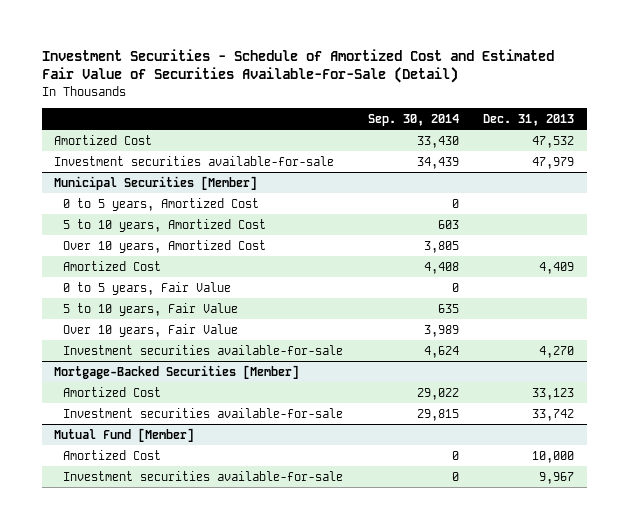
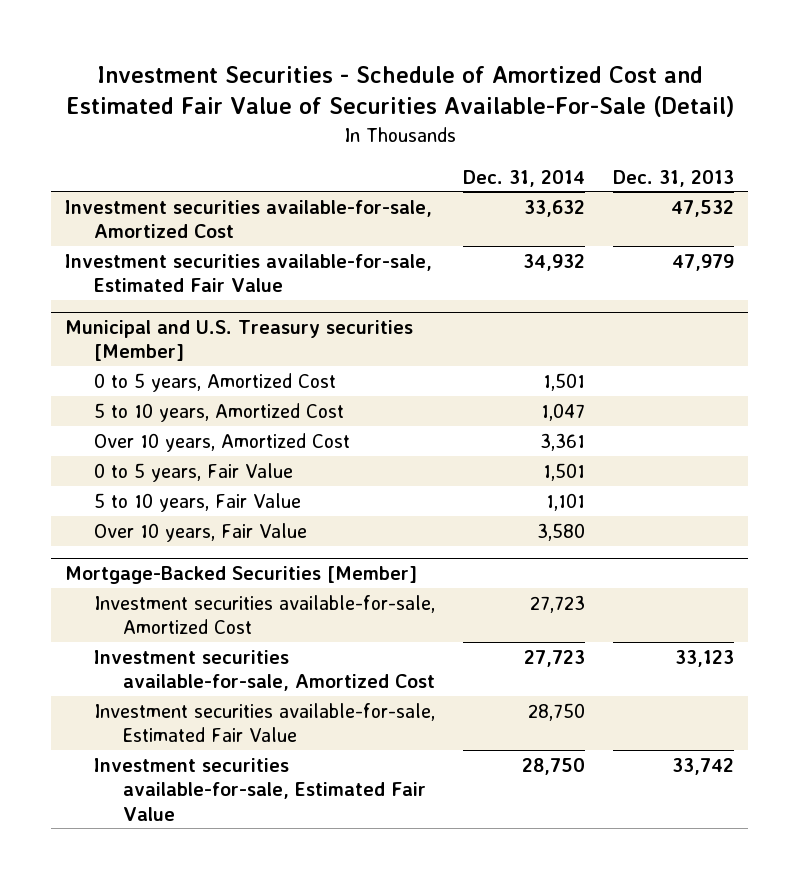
- | Sep. 30, 2014 | Dec. 31, 2013
+ | Dec. 31, 2014 | Dec. 31, 2013
- Amortized Cost | 33,430 | 47,532
- Investment securities available-for-sale | 34,439 | 47,979
- Municipal Securities [Member]
- 0 to 5 years, Amortized Cost | 0 |
- 5 to 10 years, Amortized Cost | 603 |
- Over 10 years, Amortized Cost | 3,805 |
- Amortized Cost | 4,408 | 4,409
- 0 to 5 years, Fair Value | 0 |
- 5 to 10 years, Fair Value | 635 |
- Over 10 years, Fair Value | 3,989 |
- Investment securities available-for-sale | 4,624 | 4,270
+ Investment securities available-for-sale, Amortized Cost | 33,632 | 47,532
+ Investment securities available-for-sale, Estimated Fair Value | 34,932 | 47,979
+ Municipal and U.S. Treasury securities [Member]
+ 0 to 5 years, Amortized Cost | 1,501 |
+ 5 to 10 years, Amortized Cost | 1,047 |
+ Over 10 years, Amortized Cost | 3,361 |
+ 0 to 5 years, Fair Value | 1,501 |
+ 5 to 10 years, Fair Value | 1,101 |
+ Over 10 years, Fair Value | 3,580 |
@ Mortgage-Backed Securities [Member]
- Amortized Cost | 29,022 | 33,123
- Investment securities available-for-sale | 29,815 | 33,742
- Mutual Fund [Member]
- Amortized Cost | 0 | 10,000
- Investment securities available-for-sale | 0 | 9,967
@ Mortgage-Backed Securities [Member]
+ Investment securities available-for-sale, Amortized Cost | 27,723 |
+ Investment securities available-for-sale, Amortized Cost | 27,723 | 33,123
+ Investment securities available-for-sale, Estimated Fair Value | 28,750 |
+ Investment securities available-for-sale, Estimated Fair Value | 28,750 | 33,742

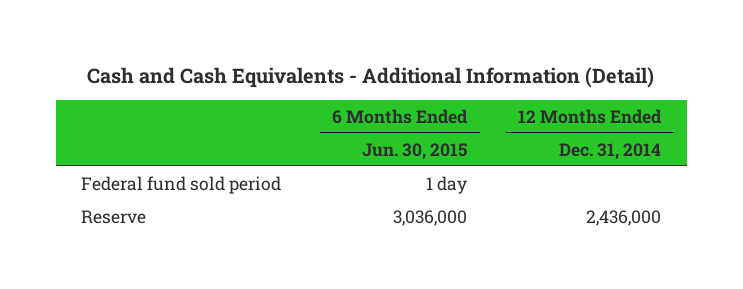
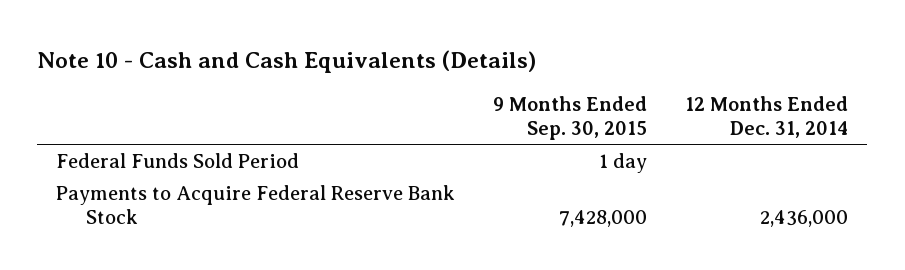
- Cash and Cash Equivalents - Additional Information (Detail)
+ Note 10 - Cash and Cash Equivalents (Details)
- | 6 Months Ended Jun. 30, 2015 | 12 Months Ended Dec. 31, 2014
+ | 9 Months Ended Sep. 30, 2015 | 12 Months Ended Dec. 31, 2014
- Federal fund sold period | 1 day |
- Reserve | 3,036,000 | 2,436,000
+ Federal Funds Sold Period | 1 day |
+ Payments to Acquire Federal Reserve Bank Stock | 7,428,000 | 2,436,000

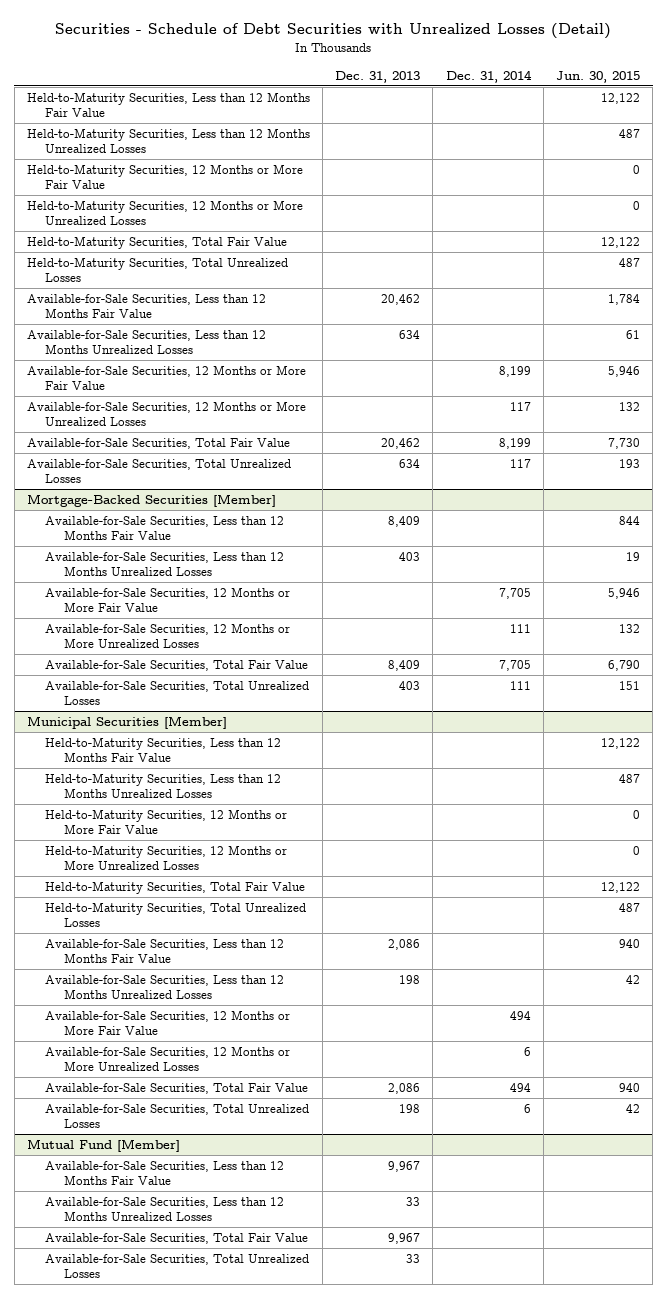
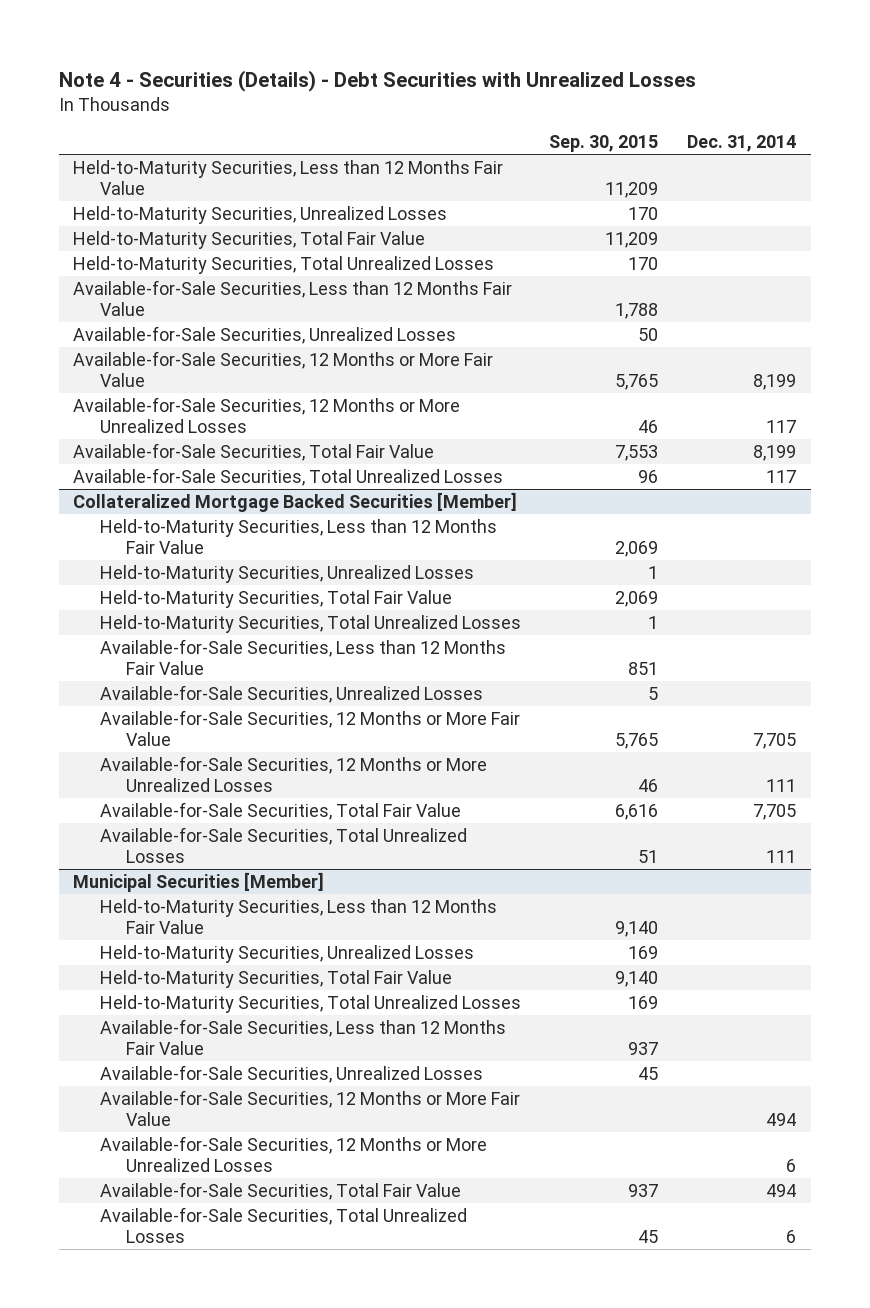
- Securities - Schedule of Debt Securities with Unrealized Losses (Detail)
+ Note 4 - Securities (Details) - Debt Securities with Unrealized Losses
- | Dec. 31, 2013 | Dec. 31, 2014 | Jun. 30, 2015
+ | Sep. 30, 2015 | Dec. 31, 2014
- Held-to-Maturity Securities, Less than 12 Months Unrealized Losses | | | 487
- Held-to-Maturity Securities, 12 Months or More Fair Value | | | 0
- Held-to-Maturity Securities, 12 Months or More Unrealized Losses | | | 0
+ Held-to-Maturity Securities, Unrealized Losses | 170 |
- Available-for-Sale Securities, Less than 12 Months Unrealized Losses | 634 | | 61
+ Available-for-Sale Securities, Unrealized Losses | 50 |
- Mortgage-Backed Securities [Member]
+ Collateralized Mortgage Backed Securities [Member]
+ Held-to-Maturity Securities, Less than 12 Months Fair Value | 2,069 |
+ Held-to-Maturity Securities, Unrealized Losses | 1 |
+ Held-to-Maturity Securities, Total Fair Value | 2,069 |
+ Held-to-Maturity Securities, Total Unrealized Losses | 1 |
- Available-for-Sale Securities, Less than 12 Months Unrealized Losses | 403 | | 19
+ Available-for-Sale Securities, Unrealized Losses | 5 |
@ Municipal Securities [Member]
- Held-to-Maturity Securities, Less than 12 Months Unrealized Losses | | | 487
- Held-to-Maturity Securities, 12 Months or More Fair Value | | | 0
- Held-to-Maturity Securities, 12 Months or More Unrealized Losses | | | 0
+ Held-to-Maturity Securities, Unrealized Losses | 169 |
- Available-for-Sale Securities, Less than 12 Months Unrealized Losses | 198 | | 42
+ Available-for-Sale Securities, Unrealized Losses | 45 |
- Mutual Fund [Member]
- Available-for-Sale Securities, Less than 12 Months Fair Value | 9,967 | |
- Available-for-Sale Securities, Less than 12 Months Unrealized Losses | 33 | |
- Available-for-Sale Securities, Total Fair Value | 9,967 | |
- Available-for-Sale Securities, Total Unrealized Losses | 33 | |

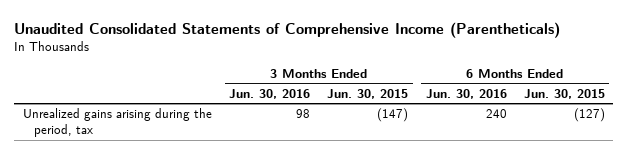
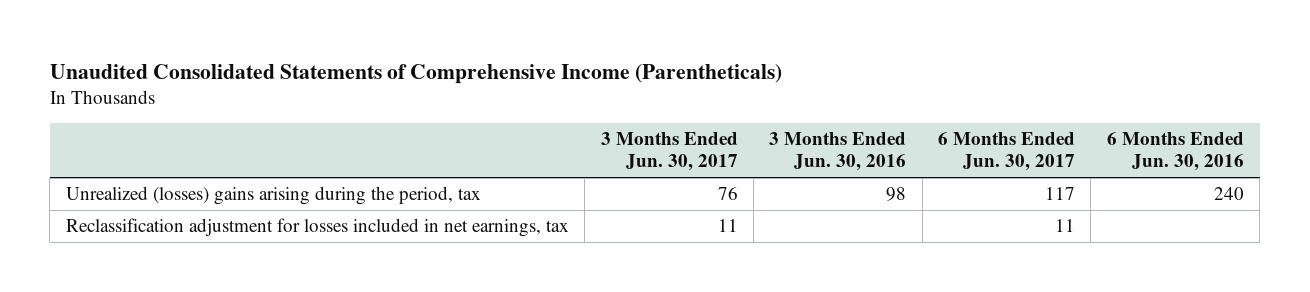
- | 3 Months Ended Jun. 30, 2016 | 3 Months Ended Jun. 30, 2015 | 6 Months Ended Jun. 30, 2016 | 6 Months Ended Jun. 30, 2015
+ | 3 Months Ended Jun. 30, 2017 | 3 Months Ended Jun. 30, 2016 | 6 Months Ended Jun. 30, 2017 | 6 Months Ended Jun. 30, 2016
- Unrealized gains arising during the period, tax | 98 | (147) | 240 | (127)
+ Unrealized (losses) gains arising during the period, tax | 76 | 98 | 117 | 240
+ Reclassification adjustment for losses included in net earnings, tax | 11 | | 11 |

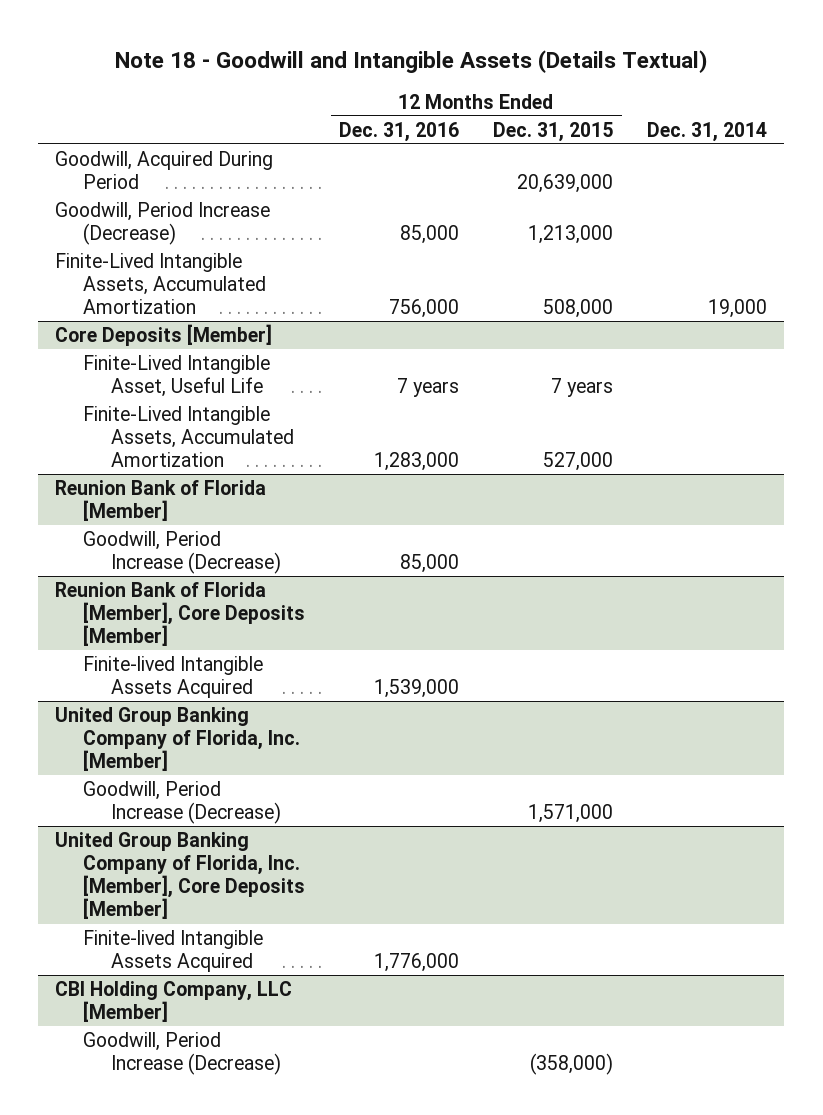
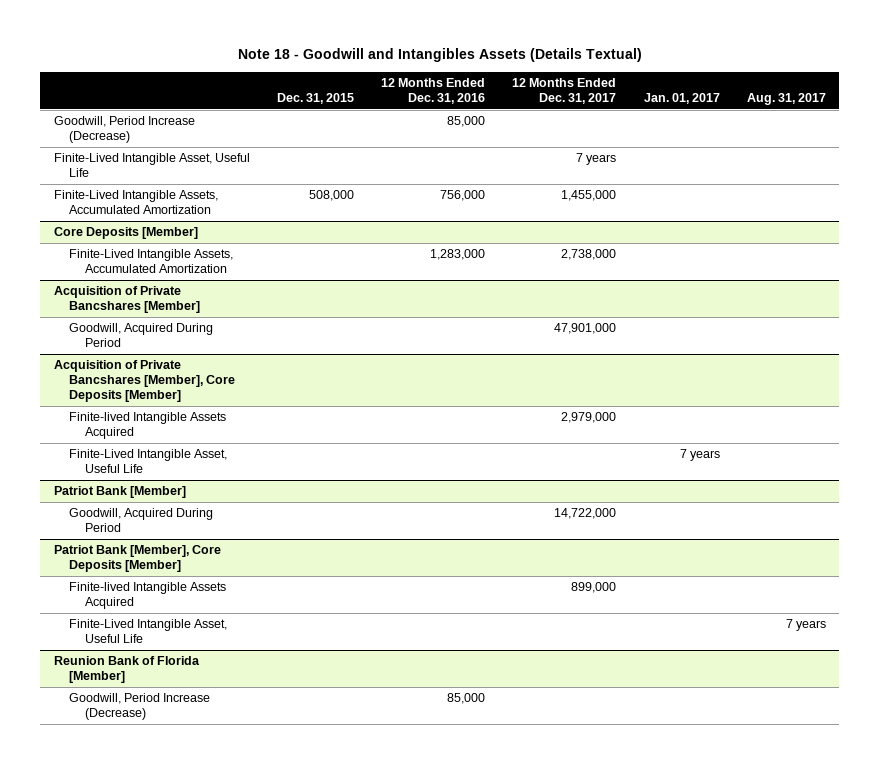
- Note 18 - Goodwill and Intangible Assets (Details Textual)
+ Note 18 - Goodwill and Intangibles Assets (Details Textual)
- | 12 Months Ended Dec. 31, 2016 | 12 Months Ended Dec. 31, 2015 | Dec. 31, 2014
+ | Dec. 31, 2015 | 12 Months Ended Dec. 31, 2016 | 12 Months Ended Dec. 31, 2017 | Jan. 01, 2017 | Aug. 31, 2017
- Goodwill, Acquired During Period | | 20,639,000 |
+ Finite-Lived Intangible Asset, Useful Life | | | 7 years | |
@ Core Deposits [Member]
- Finite-Lived Intangible Asset, Useful Life | 7 years | 7 years |
+ Acquisition of Private Bancshares [Member]
+ Goodwill, Acquired During Period | | | 47,901,000 | |
+ Acquisition of Private Bancshares [Member], Core Deposits [Member]
+ Finite-lived Intangible Assets Acquired | | | 2,979,000 | |
+ Finite-Lived Intangible Asset, Useful Life | | | | 7 years |
+ Patriot Bank [Member]
+ Goodwill, Acquired During Period | | | 14,722,000 | |
+ Patriot Bank [Member], Core Deposits [Member]
+ Finite-lived Intangible Assets Acquired | | | 899,000 | |
+ Finite-Lived Intangible Asset, Useful Life | | | | | 7 years
- Reunion Bank of Florida [Member], Core Deposits [Member]
- Finite-lived Intangible Assets Acquired | 1,539,000 | |
- United Group Banking Company of Florida, Inc. [Member]
- Goodwill, Period Increase (Decrease) | | 1,571,000 |
- United Group Banking Company of Florida, Inc. [Member], Core Deposits [Member]
- Finite-lived Intangible Assets Acquired | 1,776,000 | |
- CBI Holding Company, LLC [Member]
- Goodwill, Period Increase (Decrease) | | (358,000) |

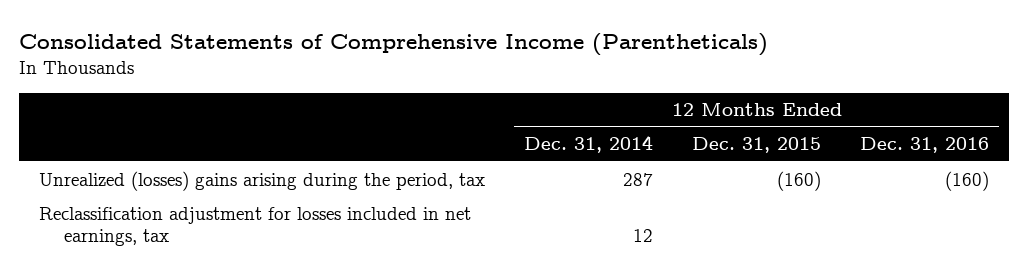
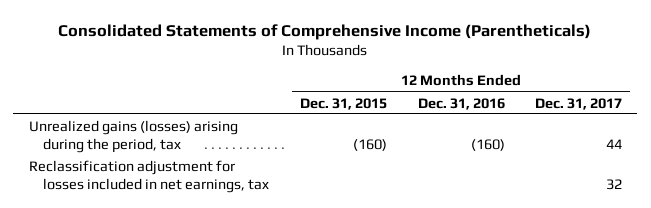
- | 12 Months Ended Dec. 31, 2014 | 12 Months Ended Dec. 31, 2015 | 12 Months Ended Dec. 31, 2016
+ | 12 Months Ended Dec. 31, 2015 | 12 Months Ended Dec. 31, 2016 | 12 Months Ended Dec. 31, 2017
- Unrealized (losses) gains arising during the period, tax | 287 | (160) | (160)
+ Unrealized gains (losses) arising during the period, tax | (160) | (160) | 44

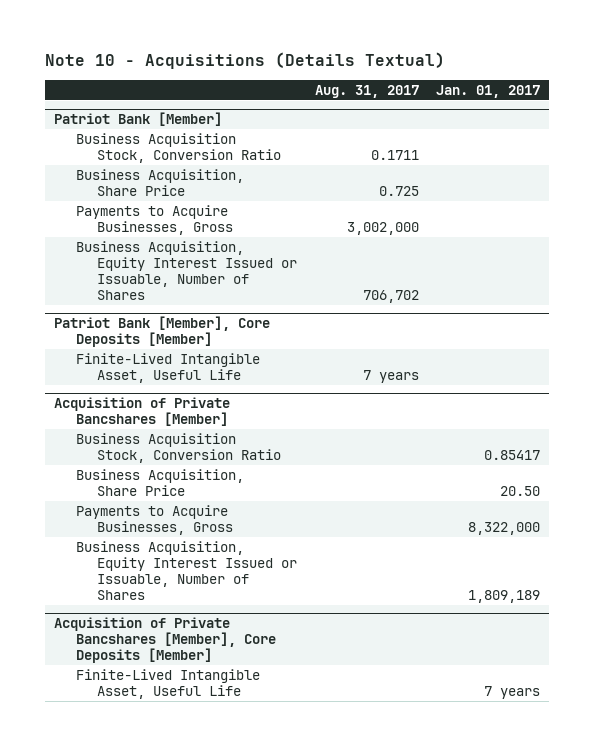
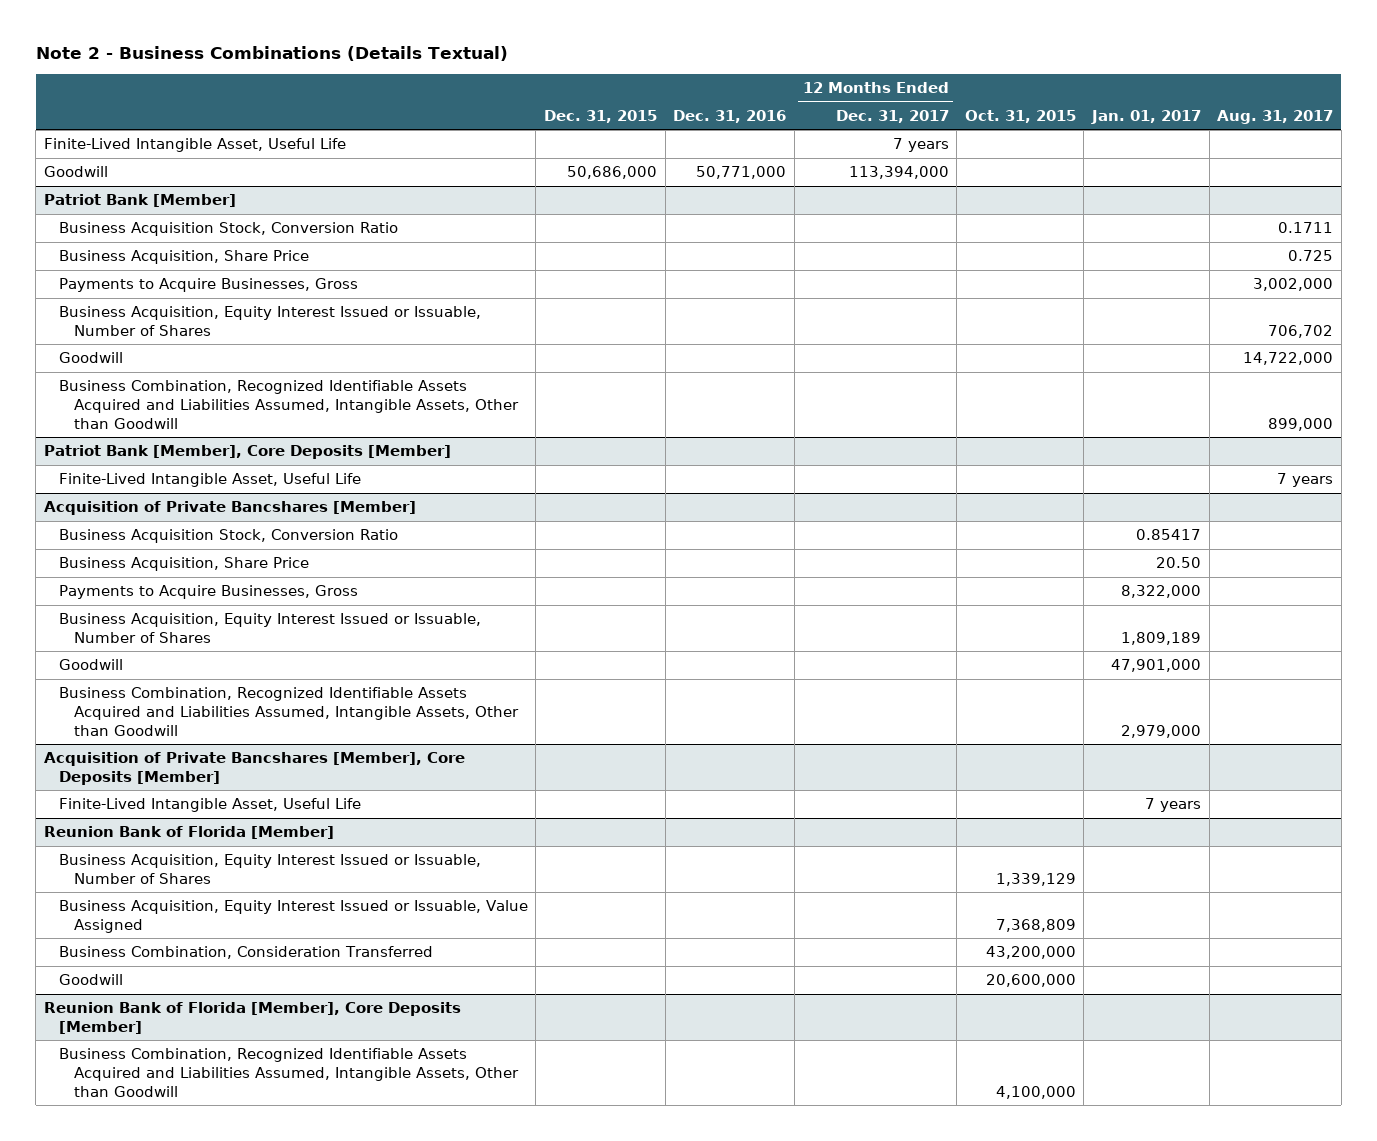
- Note 10 - Acquisitions (Details Textual)
+ Note 2 - Business Combinations (Details Textual)
- | Aug. 31, 2017 | Jan. 01, 2017
+ | Dec. 31, 2015 | Dec. 31, 2016 | 12 Months Ended Dec. 31, 2017 | Oct. 31, 2015 | Jan. 01, 2017 | Aug. 31, 2017
+ Finite-Lived Intangible Asset, Useful Life | | | 7 years | | |
+ Goodwill | 50,686,000 | 50,771,000 | 113,394,000 | | |
@ Patriot Bank [Member]
+ Goodwill | | | | | | 14,722,000
+ Business Combination, Recognized Identifiable Assets Acquired and Liabilities Assumed, Intangible Assets, Other than Goodwill | | | | | | 899,000
@ Acquisition of Private Bancshares [Member]
+ Goodwill | | | | | 47,901,000 |
+ Business Combination, Recognized Identifiable Assets Acquired and Liabilities Assumed, Intangible Assets, Other than Goodwill | | | | | 2,979,000 |
+ Reunion Bank of Florida [Member]
+ Business Acquisition, Equity Interest Issued or Issuable, Number of Shares | | | | 1,339,129 | |
+ Business Acquisition, Equity Interest Issued or Issuable, Value Assigned | | | | 7,368,809 | |
+ Business Combination, Consideration Transferred | | | | 43,200,000 | |
+ Goodwill | | | | 20,600,000 | |
+ Reunion Bank of Florida [Member], Core Deposits [Member]
+ Business Combination, Recognized Identifiable Assets Acquired and Liabilities Assumed, Intangible Assets, Other than Goodwill | | | | 4,100,000 | |

